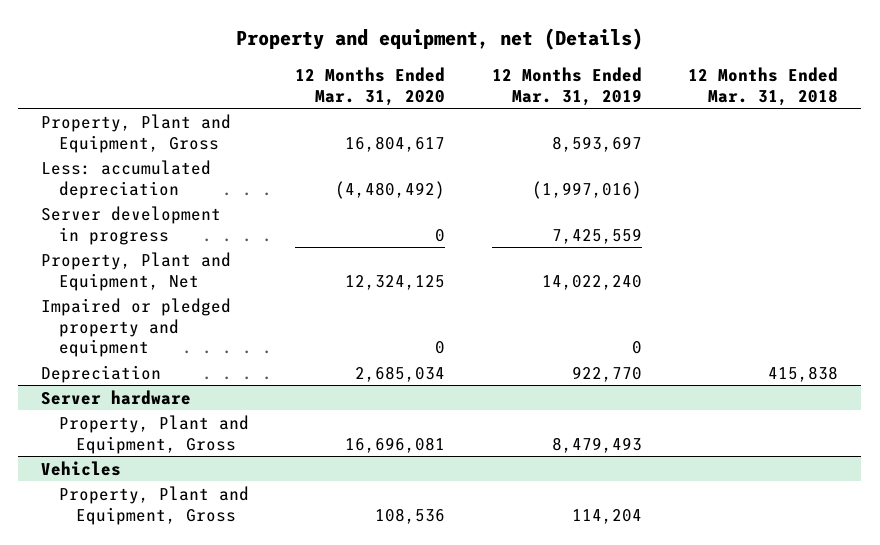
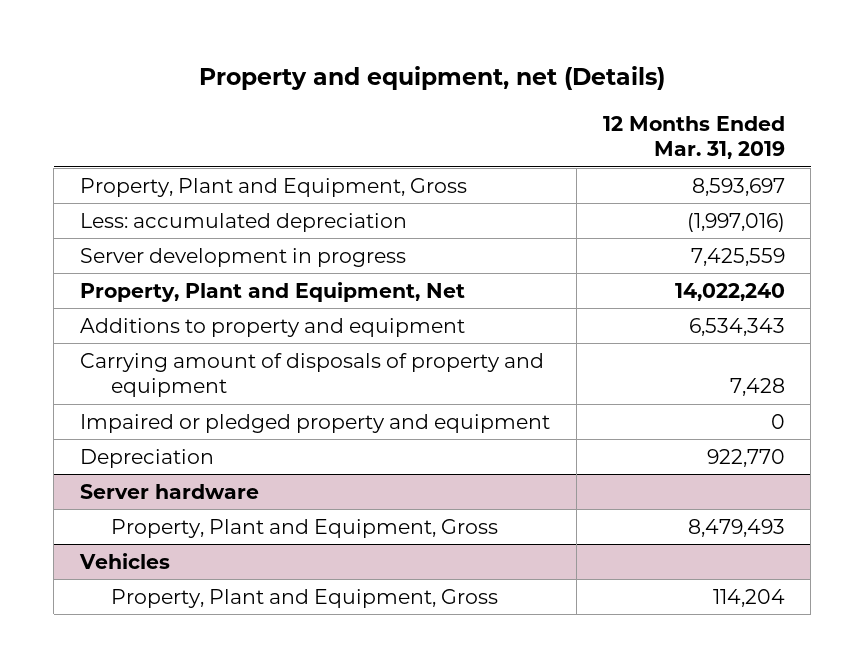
- | 12 Months Ended Mar. 31, 2020 | 12 Months Ended Mar. 31, 2019 | 12 Months Ended Mar. 31, 2018
+ | 12 Months Ended Mar. 31, 2019
+ Additions to property and equipment | 6,534,343
+ Carrying amount of disposals of property and equipment | 7,428

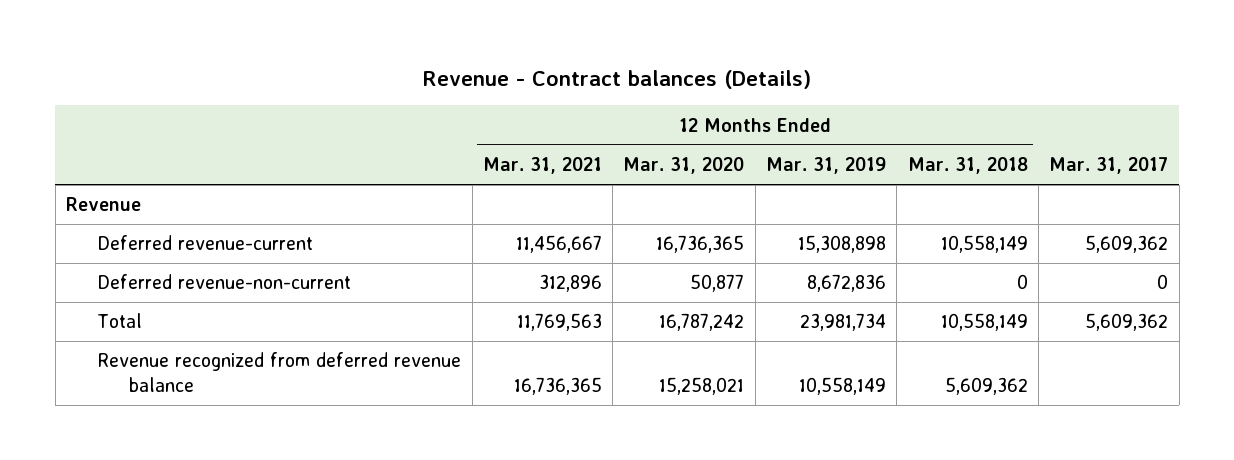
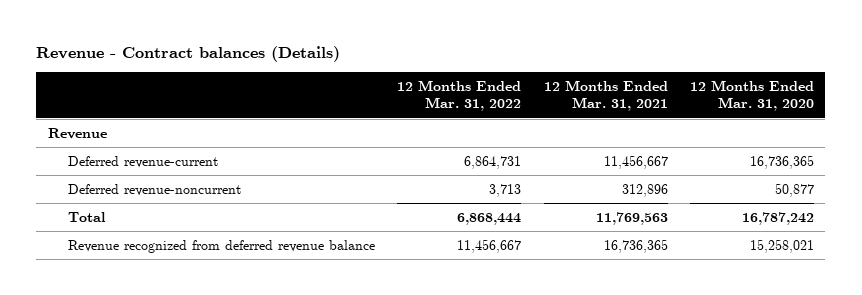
- | 12 Months Ended Mar. 31, 2021 | 12 Months Ended Mar. 31, 2020 | 12 Months Ended Mar. 31, 2019 | 12 Months Ended Mar. 31, 2018 | Mar. 31, 2017
+ | 12 Months Ended Mar. 31, 2022 | 12 Months Ended Mar. 31, 2021 | 12 Months Ended Mar. 31, 2020
- Deferred revenue-non-current | 312,896 | 50,877 | 8,672,836 | 0 | 0
+ Deferred revenue-noncurrent | 3,713 | 312,896 | 50,877

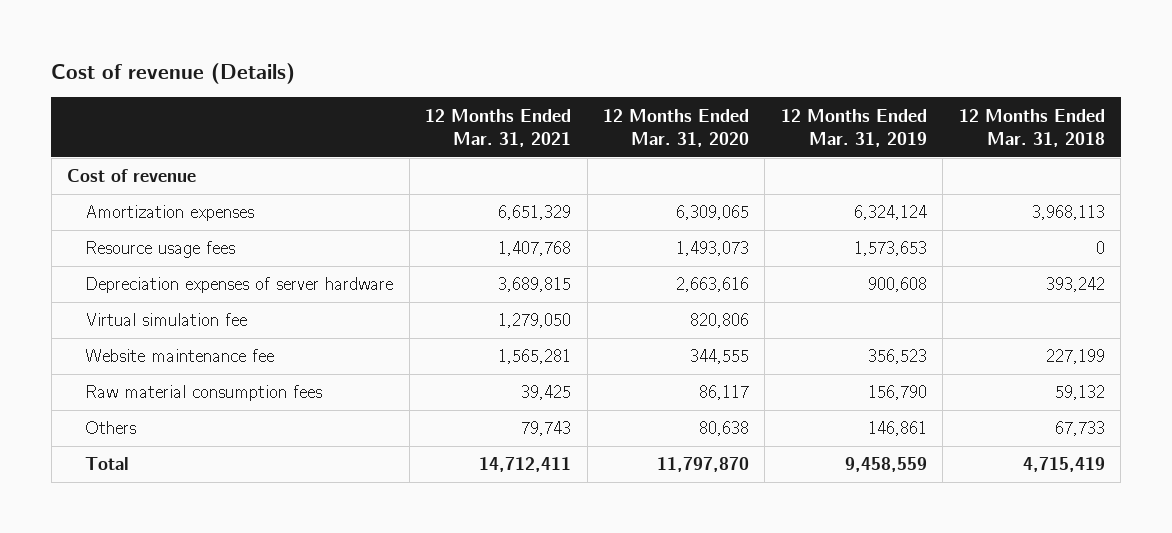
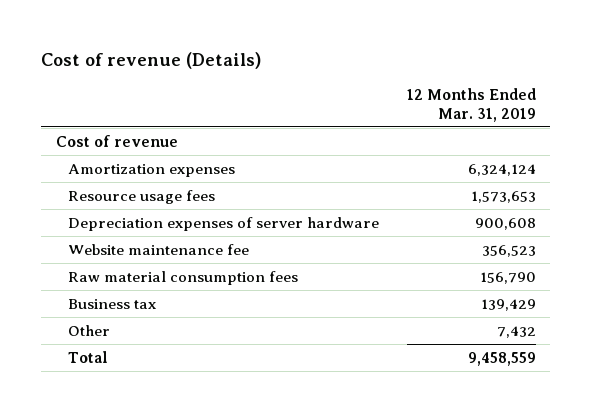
- | 12 Months Ended Mar. 31, 2021 | 12 Months Ended Mar. 31, 2020 | 12 Months Ended Mar. 31, 2019 | 12 Months Ended Mar. 31, 2018
+ | 12 Months Ended Mar. 31, 2019
- Virtual simulation fee | 1,279,050 | 820,806 | |
- Others | 79,743 | 80,638 | 146,861 | 67,733
+ Business tax | 139,429
+ Other | 7,432

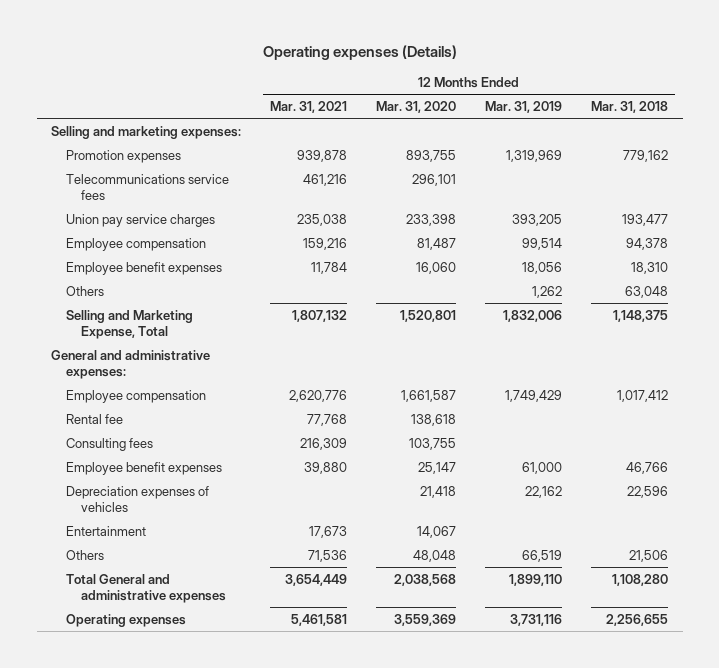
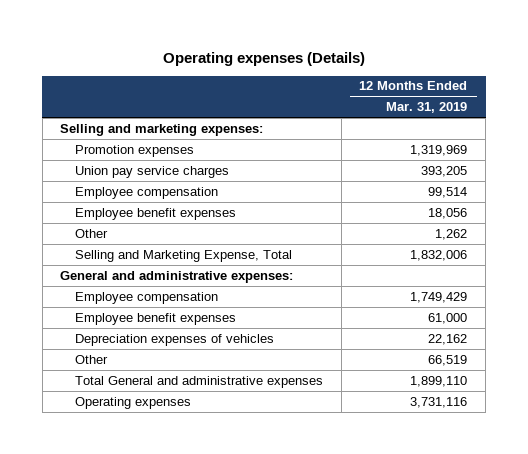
- | 12 Months Ended Mar. 31, 2021 | 12 Months Ended Mar. 31, 2020 | 12 Months Ended Mar. 31, 2019 | 12 Months Ended Mar. 31, 2018
+ | 12 Months Ended Mar. 31, 2019
- Telecommunications service fees | 461,216 | 296,101 | |
- Others | | | 1,262 | 63,048
+ Other | 1,262
- Rental fee | 77,768 | 138,618 | |
- Consulting fees | 216,309 | 103,755 | |
- Entertainment | 17,673 | 14,067 | |
- Others | 71,536 | 48,048 | 66,519 | 21,506
+ Other | 66,519

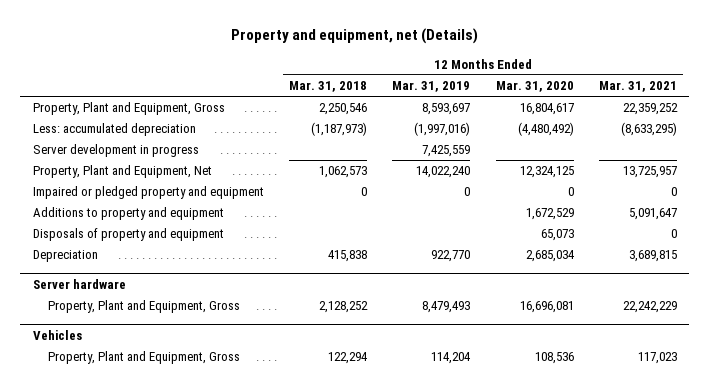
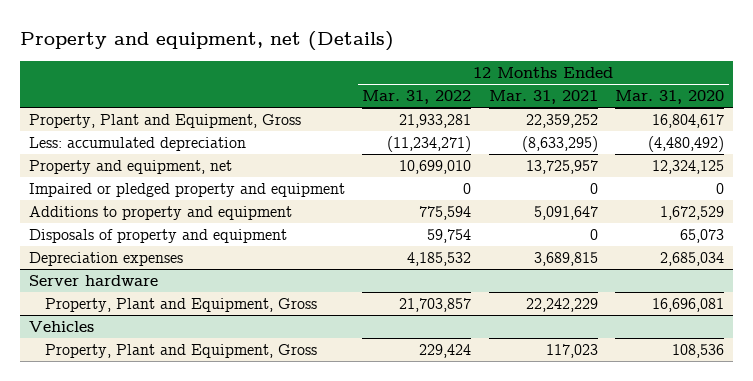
- | 12 Months Ended Mar. 31, 2018 | 12 Months Ended Mar. 31, 2019 | 12 Months Ended Mar. 31, 2020 | 12 Months Ended Mar. 31, 2021
+ | 12 Months Ended Mar. 31, 2022 | 12 Months Ended Mar. 31, 2021 | 12 Months Ended Mar. 31, 2020
- Server development in progress | | 7,425,559 | |
- Property, Plant and Equipment, Net | 1,062,573 | 14,022,240 | 12,324,125 | 13,725,957
+ Property and equipment, net | 10,699,010 | 13,725,957 | 12,324,125
- Depreciation | 415,838 | 922,770 | 2,685,034 | 3,689,815
+ Depreciation expenses | 4,185,532 | 3,689,815 | 2,685,034

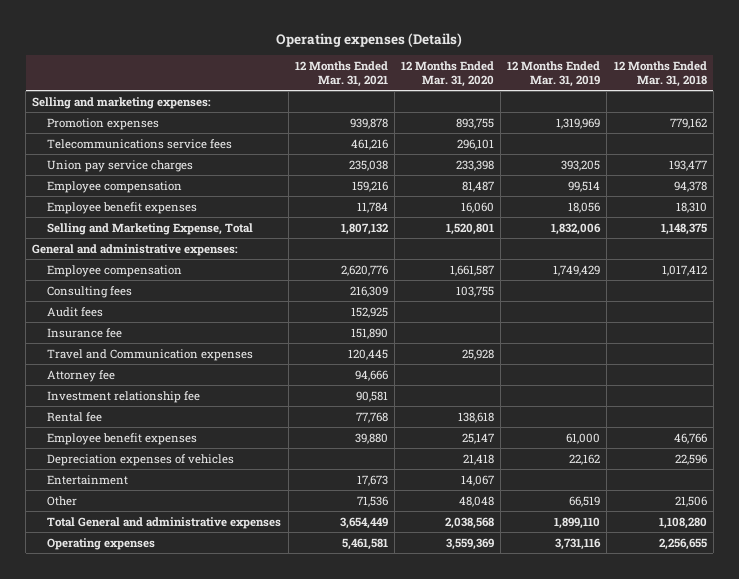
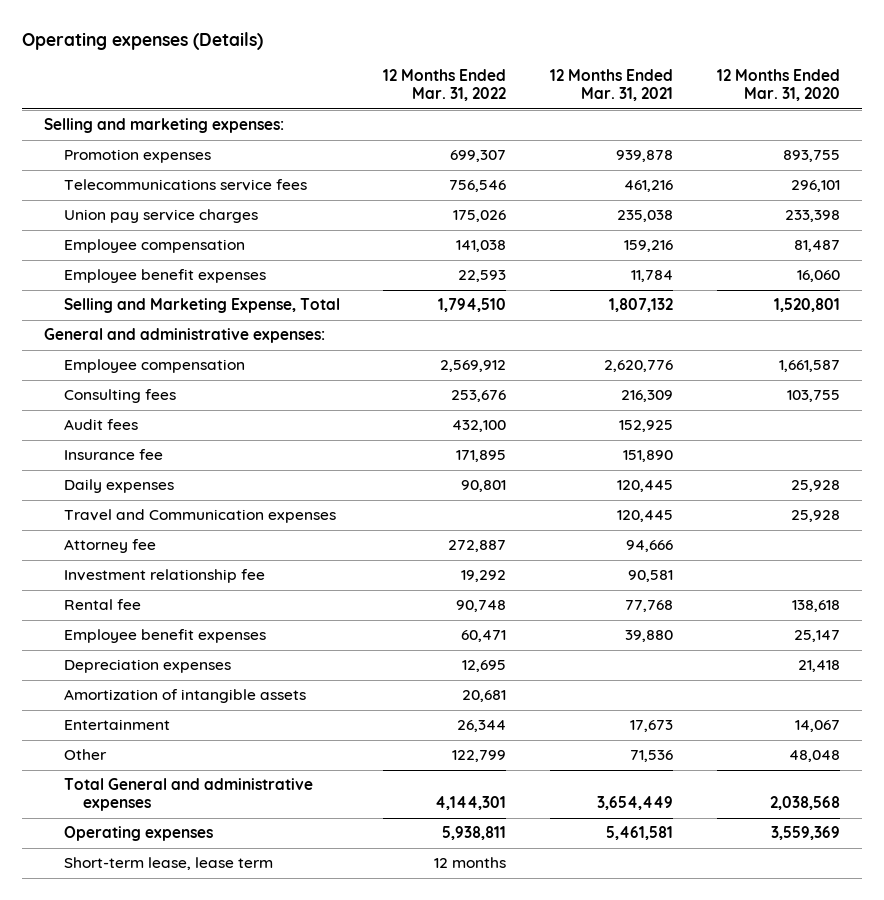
- | 12 Months Ended Mar. 31, 2021 | 12 Months Ended Mar. 31, 2020 | 12 Months Ended Mar. 31, 2019 | 12 Months Ended Mar. 31, 2018
+ | 12 Months Ended Mar. 31, 2022 | 12 Months Ended Mar. 31, 2021 | 12 Months Ended Mar. 31, 2020
+ Daily expenses | 90,801 | 120,445 | 25,928
- Depreciation expenses of vehicles | | 21,418 | 22,162 | 22,596
+ Depreciation expenses | 12,695 | | 21,418
+ Amortization of intangible assets | 20,681 | |
+ Short-term lease, lease term | 12 months | |

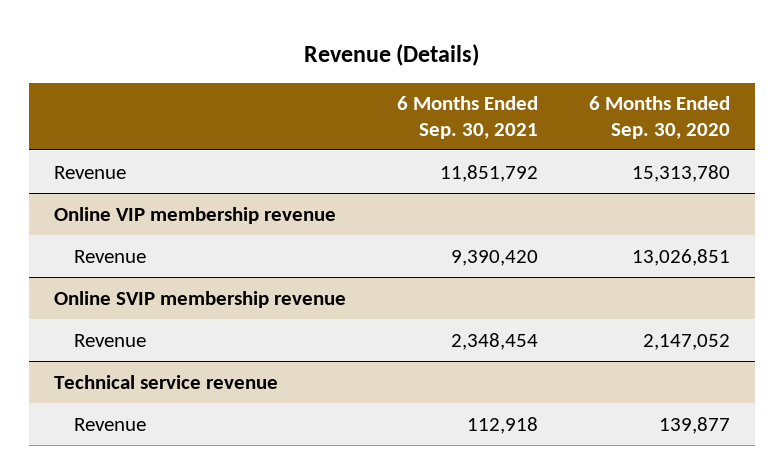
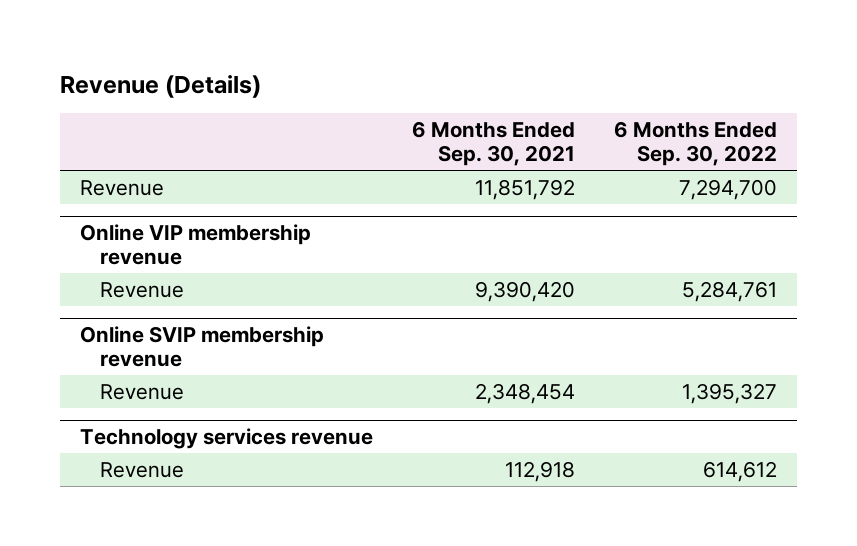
- | 6 Months Ended Sep. 30, 2021 | 6 Months Ended Sep. 30, 2020
+ | 6 Months Ended Sep. 30, 2021 | 6 Months Ended Sep. 30, 2022
- Technical service revenue
+ Technology services revenue

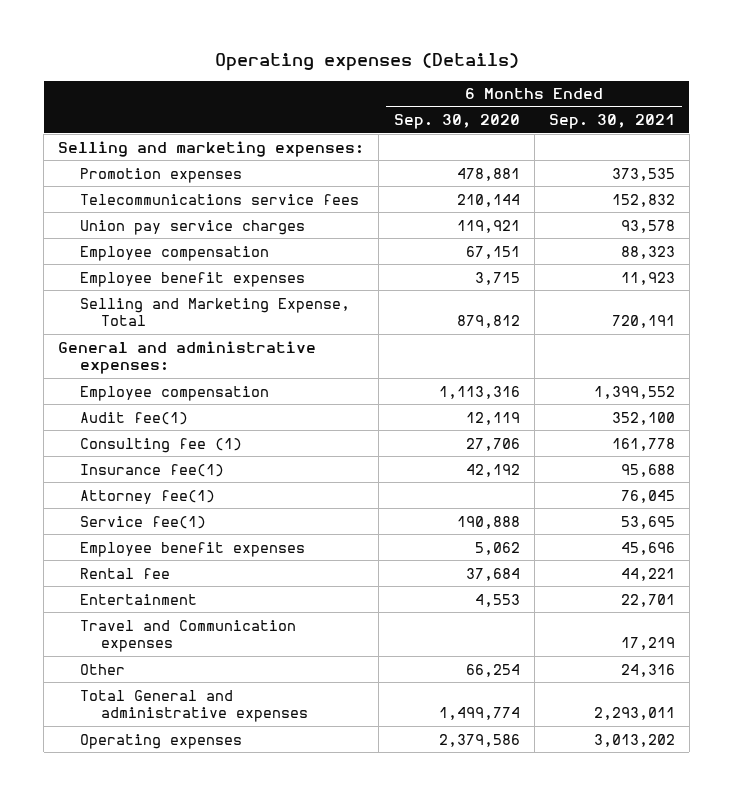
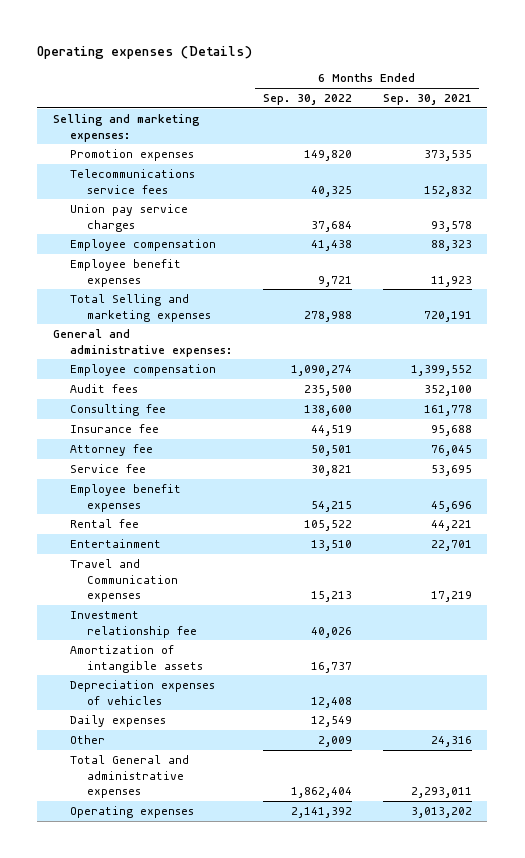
- | 6 Months Ended Sep. 30, 2020 | 6 Months Ended Sep. 30, 2021
+ | 6 Months Ended Sep. 30, 2022 | 6 Months Ended Sep. 30, 2021
- Selling and Marketing Expense, Total | 879,812 | 720,191
+ Total Selling and marketing expenses | 278,988 | 720,191
- Audit fee(1) | 12,119 | 352,100
- Consulting fee (1) | 27,706 | 161,778
- Insurance fee(1) | 42,192 | 95,688
- Attorney fee(1) | | 76,045
- Service fee(1) | 190,888 | 53,695
+ Audit fees | 235,500 | 352,100
+ Consulting fee | 138,600 | 161,778
+ Insurance fee | 44,519 | 95,688
+ Attorney fee | 50,501 | 76,045
+ Service fee | 30,821 | 53,695
+ Investment relationship fee | 40,026 |
+ Amortization of intangible assets | 16,737 |
+ Depreciation expenses of vehicles | 12,408 |
+ Daily expenses | 12,549 |

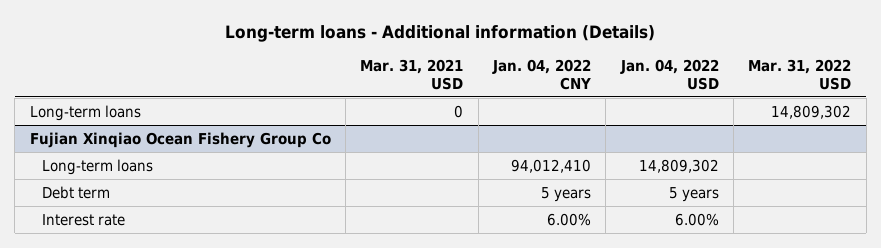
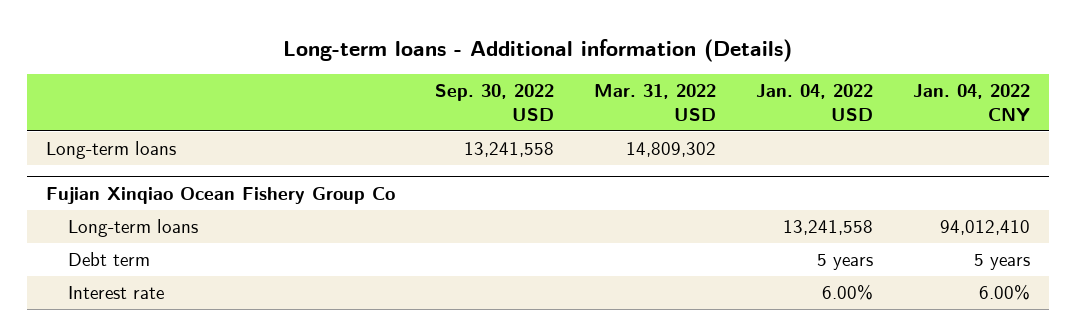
- | Mar. 31, 2021 USD | Jan. 04, 2022 CNY | Jan. 04, 2022 USD | Mar. 31, 2022 USD
+ | Sep. 30, 2022 USD | Mar. 31, 2022 USD | Jan. 04, 2022 USD | Jan. 04, 2022 CNY
@ Fujian Xinqiao Ocean Fishery Group Co
- Long-term loans | | 94,012,410 | 14,809,302 |
+ Long-term loans | | | 13,241,558 | 94,012,410

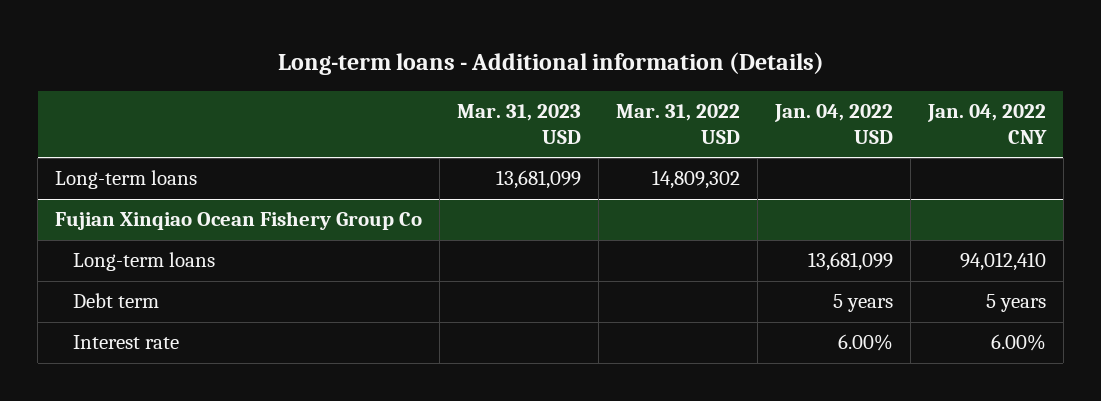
- | Sep. 30, 2022 USD | Mar. 31, 2022 USD | Jan. 04, 2022 USD | Jan. 04, 2022 CNY
+ | Mar. 31, 2023 USD | Mar. 31, 2022 USD | Jan. 04, 2022 USD | Jan. 04, 2022 CNY
@ Fujian Xinqiao Ocean Fishery Group Co
- Long-term loans | | | 13,241,558 | 94,012,410
+ Long-term loans | | | 13,681,099 | 94,012,410

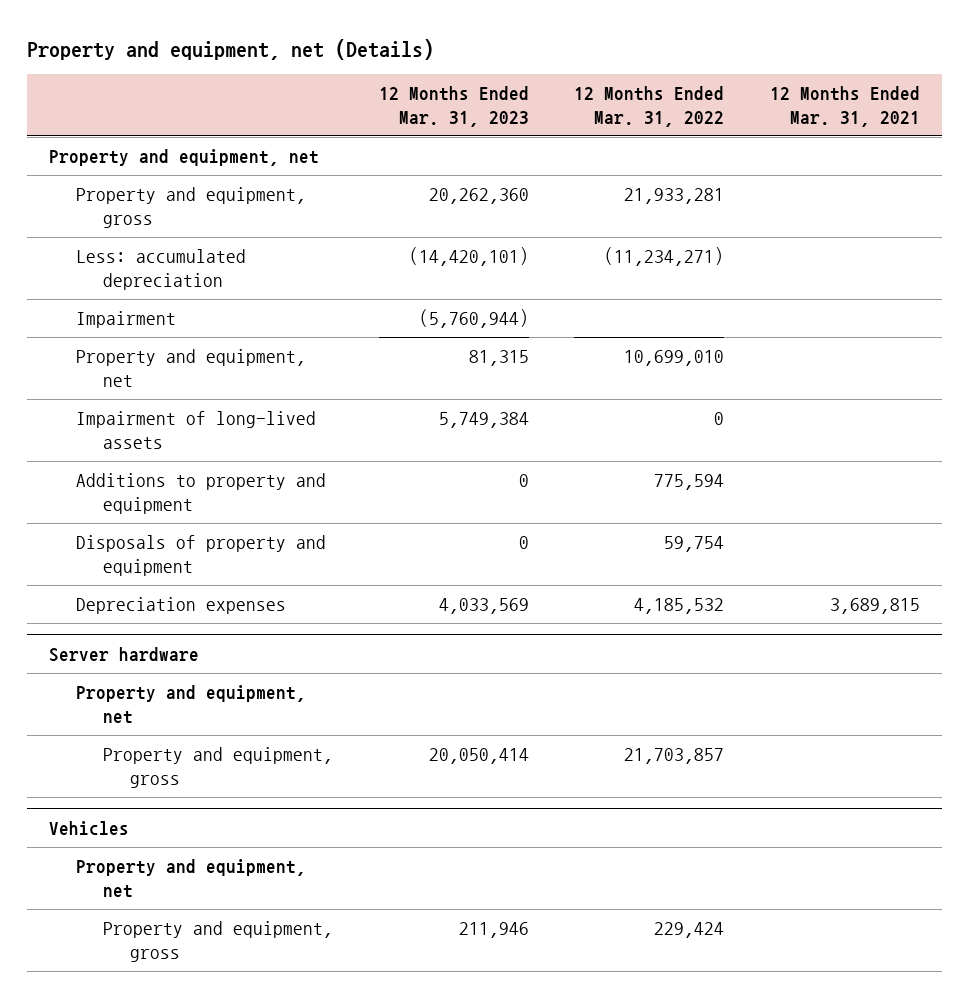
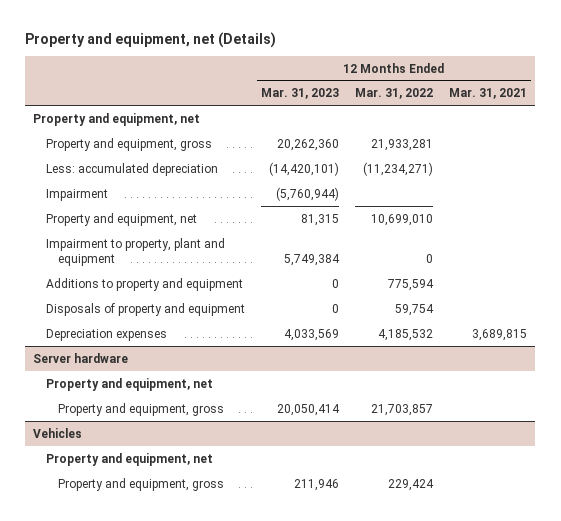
- Impairment of long-lived assets | 5,749,384 | 0 |
+ Impairment to property, plant and equipment | 5,749,384 | 0 |

